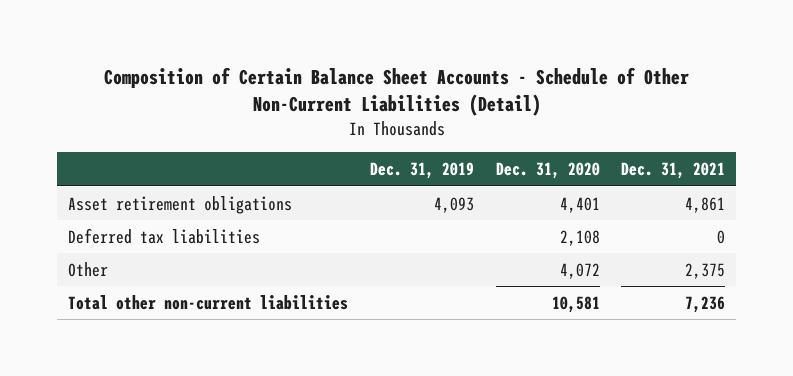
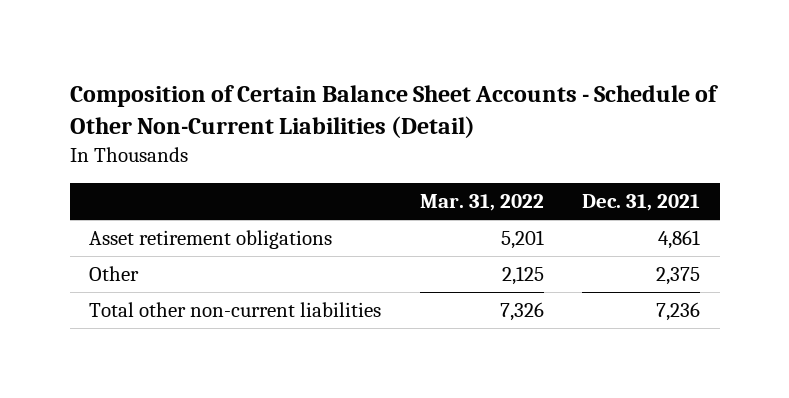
- | Dec. 31, 2019 | Dec. 31, 2020 | Dec. 31, 2021
+ | Mar. 31, 2022 | Dec. 31, 2021
- Deferred tax liabilities | | 2,108 | 0

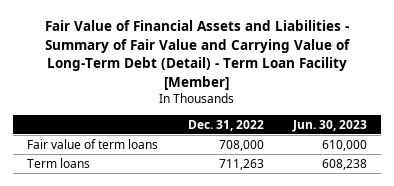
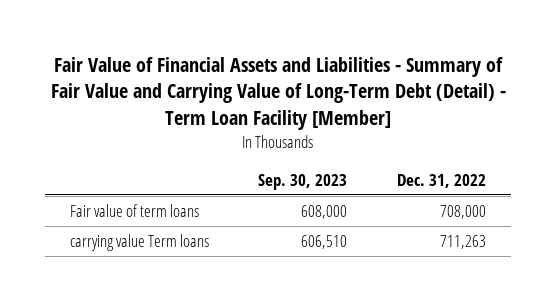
- | Dec. 31, 2022 | Jun. 30, 2023
+ | Sep. 30, 2023 | Dec. 31, 2022
- Term loans | 711,263 | 608,238
+ carrying value Term loans | 606,510 | 711,263

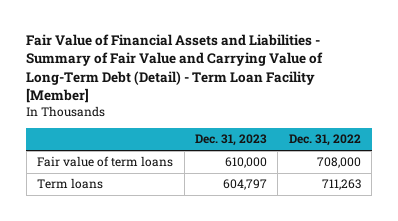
- | Sep. 30, 2023 | Dec. 31, 2022
+ | Dec. 31, 2023 | Dec. 31, 2022
- carrying value Term loans | 606,510 | 711,263
+ Term loans | 604,797 | 711,263

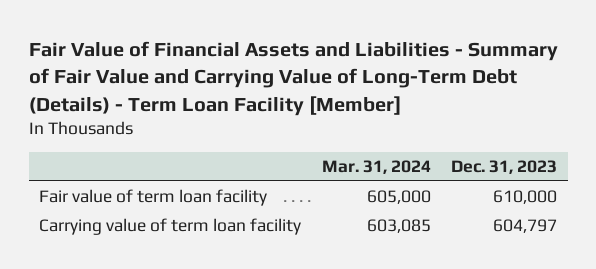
- Fair Value of Financial Assets and Liabilities - Summary of Fair Value and Carrying Value of Long-Term Debt (Detail) - Term Loan Facility [Member]
+ Fair Value of Financial Assets and Liabilities - Summary of Fair Value and Carrying Value of Long-Term Debt (Details) - Term Loan Facility [Member]
- | Dec. 31, 2023 | Dec. 31, 2022
+ | Mar. 31, 2024 | Dec. 31, 2023
- Fair value of term loans | 610,000 | 708,000
- Term loans | 604,797 | 711,263
+ Fair value of term loan facility | 605,000 | 610,000
+ Carrying value of term loan facility | 603,085 | 604,797

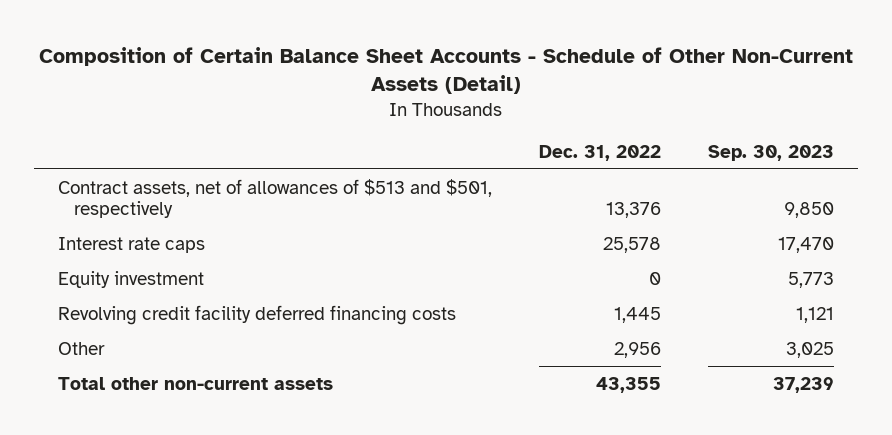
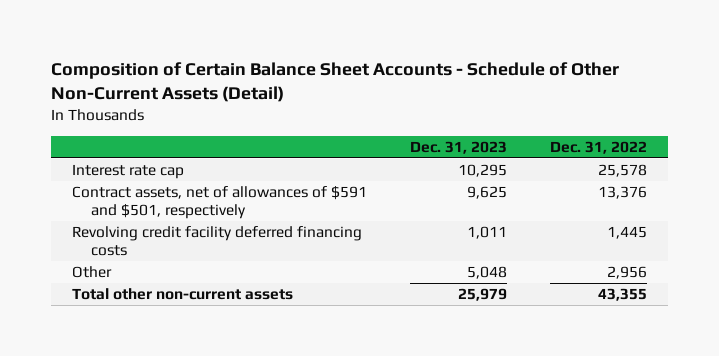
- | Dec. 31, 2022 | Sep. 30, 2023
+ | Dec. 31, 2023 | Dec. 31, 2022
- Contract assets, net of allowances of $513 and $501, respectively | 13,376 | 9,850
- Interest rate caps | 25,578 | 17,470
- Equity investment | 0 | 5,773
+ Interest rate cap | 10,295 | 25,578
+ Contract assets, net of allowances of $591 and $501, respectively | 9,625 | 13,376

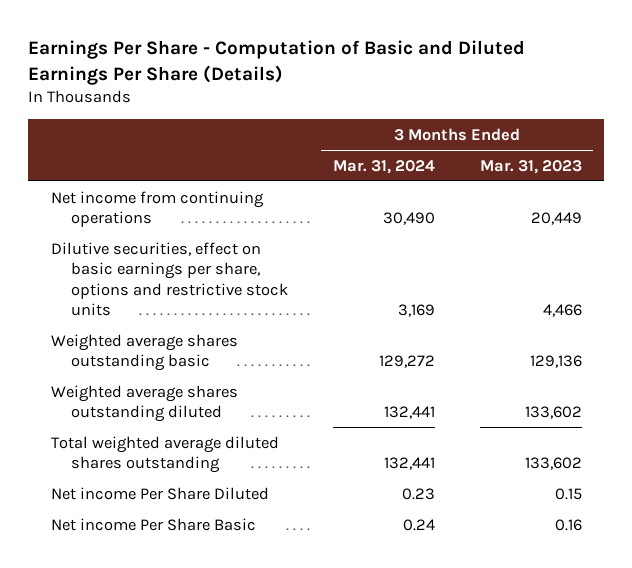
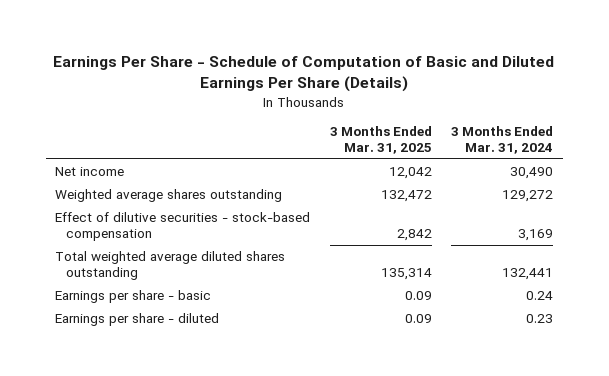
- Earnings Per Share - Computation of Basic and Diluted Earnings Per Share (Details)
+ Earnings Per Share - Schedule of Computation of Basic and Diluted Earnings Per Share (Details)
- | 3 Months Ended Mar. 31, 2024 | 3 Months Ended Mar. 31, 2023
+ | 3 Months Ended Mar. 31, 2025 | 3 Months Ended Mar. 31, 2024
- Net income from continuing operations | 30,490 | 20,449
- Dilutive securities, effect on basic earnings per share, options and restrictive stock units | 3,169 | 4,466
- Weighted average shares outstanding basic | 129,272 | 129,136
- Weighted average shares outstanding diluted | 132,441 | 133,602
+ Net income | 12,042 | 30,490
+ Weighted average shares outstanding | 132,472 | 129,272
+ Effect of dilutive securities - stock-based compensation | 2,842 | 3,169
- Net income Per Share Diluted | 0.23 | 0.15
- Net income Per Share Basic | 0.24 | 0.16
+ Earnings per share - basic | 0.09 | 0.24
+ Earnings per share - diluted | 0.09 | 0.23

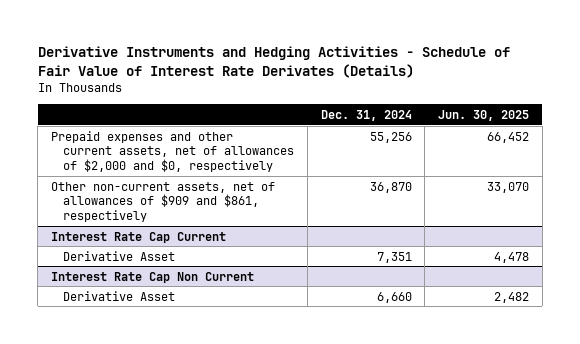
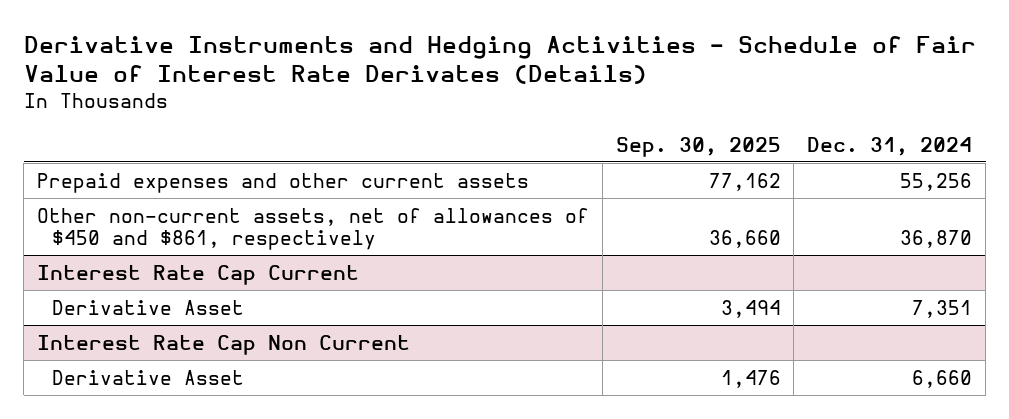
- | Dec. 31, 2024 | Jun. 30, 2025
+ | Sep. 30, 2025 | Dec. 31, 2024
- Prepaid expenses and other current assets, net of allowances of $2,000 and $0, respectively | 55,256 | 66,452
- Other non-current assets, net of allowances of $909 and $861, respectively | 36,870 | 33,070
+ Prepaid expenses and other current assets | 77,162 | 55,256
+ Other non-current assets, net of allowances of $450 and $861, respectively | 36,660 | 36,870

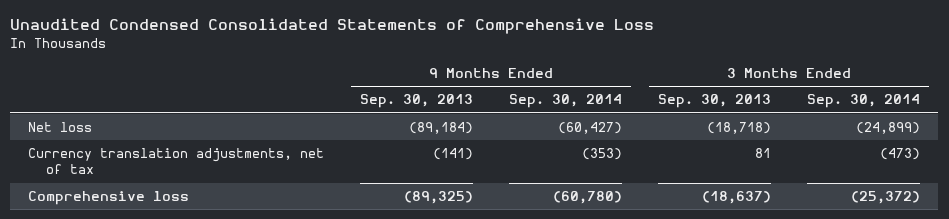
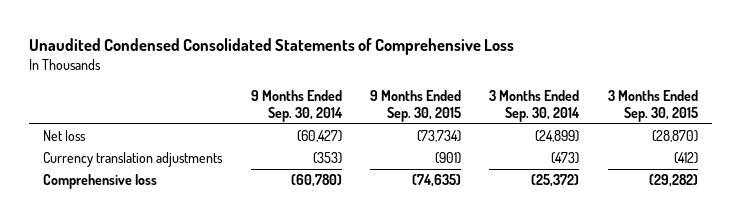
- | 9 Months Ended Sep. 30, 2013 | 9 Months Ended Sep. 30, 2014 | 3 Months Ended Sep. 30, 2013 | 3 Months Ended Sep. 30, 2014
+ | 9 Months Ended Sep. 30, 2014 | 9 Months Ended Sep. 30, 2015 | 3 Months Ended Sep. 30, 2014 | 3 Months Ended Sep. 30, 2015
- Currency translation adjustments, net of tax | (141) | (353) | 81 | (473)
+ Currency translation adjustments | (353) | (901) | (473) | (412)

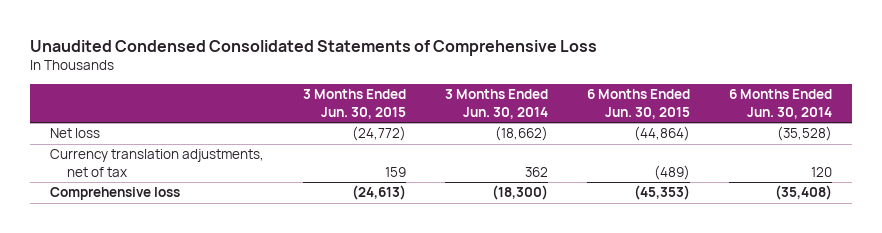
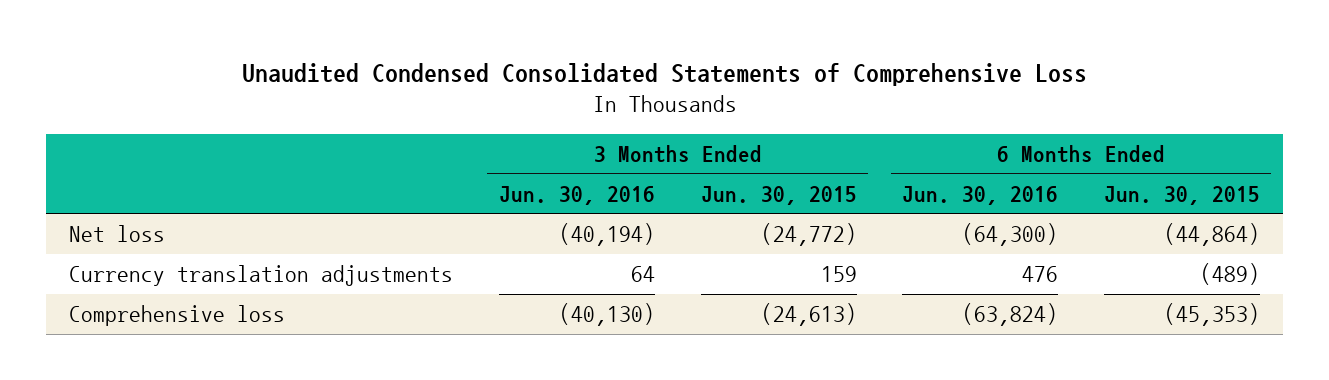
- | 3 Months Ended Jun. 30, 2015 | 3 Months Ended Jun. 30, 2014 | 6 Months Ended Jun. 30, 2015 | 6 Months Ended Jun. 30, 2014
+ | 3 Months Ended Jun. 30, 2016 | 3 Months Ended Jun. 30, 2015 | 6 Months Ended Jun. 30, 2016 | 6 Months Ended Jun. 30, 2015
- Currency translation adjustments, net of tax | 159 | 362 | (489) | 120
+ Currency translation adjustments | 64 | 159 | 476 | (489)

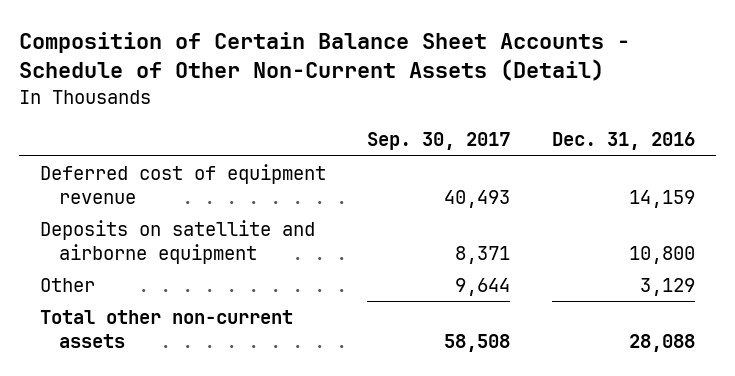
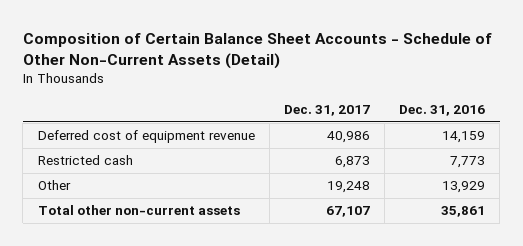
- | Sep. 30, 2017 | Dec. 31, 2016
+ | Dec. 31, 2017 | Dec. 31, 2016
- Deposits on satellite and airborne equipment | 8,371 | 10,800
- Other | 9,644 | 3,129
- Total other non-current assets | 58,508 | 28,088
+ Restricted cash | 6,873 | 7,773
+ Other | 19,248 | 13,929
+ Total other non-current assets | 67,107 | 35,861

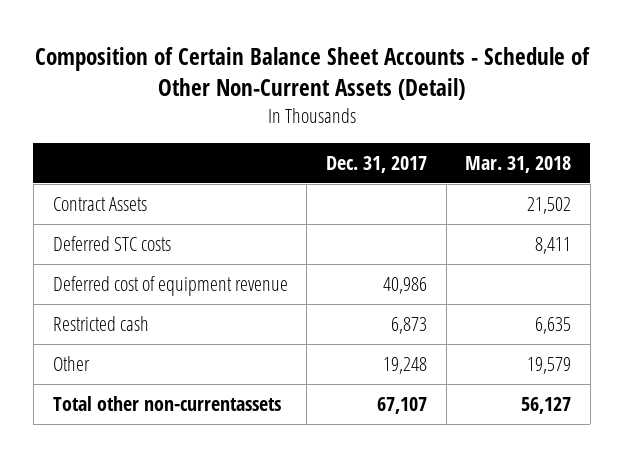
- | Dec. 31, 2017 | Dec. 31, 2016
+ | Dec. 31, 2017 | Mar. 31, 2018
+ Contract Assets | | 21,502
+ Deferred STC costs | | 8,411
- Total other non-current assets | 67,107 | 35,861
+ Total other non-currentassets | 67,107 | 56,127

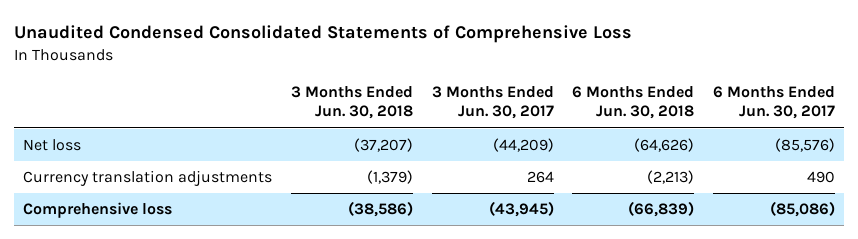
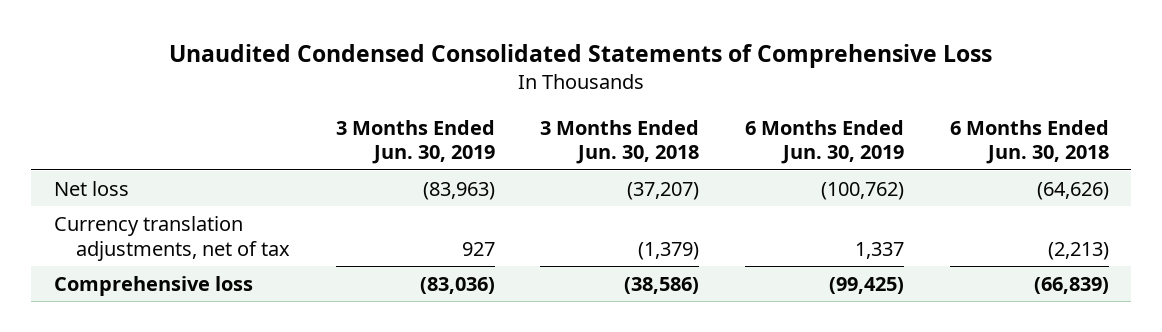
- | 3 Months Ended Jun. 30, 2018 | 3 Months Ended Jun. 30, 2017 | 6 Months Ended Jun. 30, 2018 | 6 Months Ended Jun. 30, 2017
+ | 3 Months Ended Jun. 30, 2019 | 3 Months Ended Jun. 30, 2018 | 6 Months Ended Jun. 30, 2019 | 6 Months Ended Jun. 30, 2018
- Currency translation adjustments | (1,379) | 264 | (2,213) | 490
+ Currency translation adjustments, net of tax | 927 | (1,379) | 1,337 | (2,213)

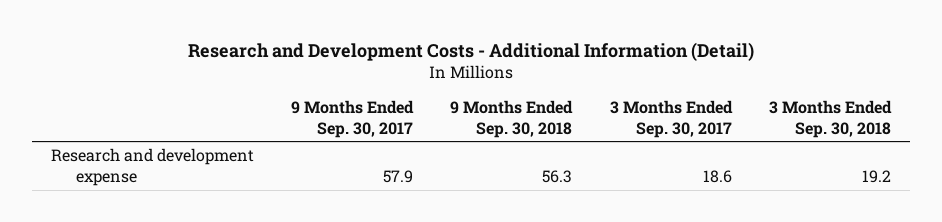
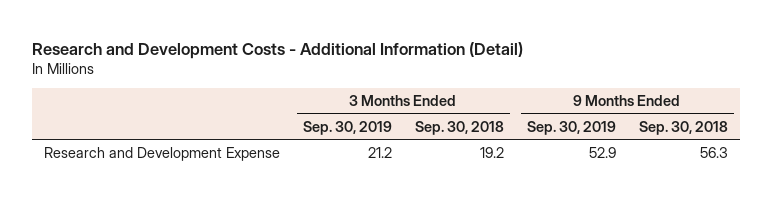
- | 9 Months Ended Sep. 30, 2017 | 9 Months Ended Sep. 30, 2018 | 3 Months Ended Sep. 30, 2017 | 3 Months Ended Sep. 30, 2018
+ | 3 Months Ended Sep. 30, 2019 | 3 Months Ended Sep. 30, 2018 | 9 Months Ended Sep. 30, 2019 | 9 Months Ended Sep. 30, 2018
- Research and development expense | 57.9 | 56.3 | 18.6 | 19.2
+ Research and Development Expense | 21.2 | 19.2 | 52.9 | 56.3

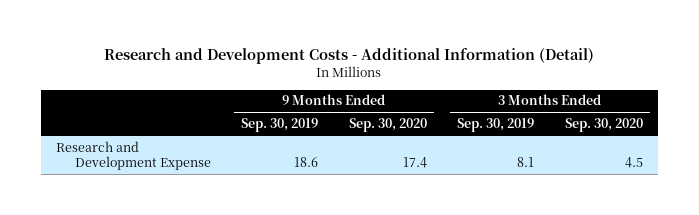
- | 3 Months Ended Sep. 30, 2019 | 3 Months Ended Sep. 30, 2018 | 9 Months Ended Sep. 30, 2019 | 9 Months Ended Sep. 30, 2018
+ | 9 Months Ended Sep. 30, 2019 | 9 Months Ended Sep. 30, 2020 | 3 Months Ended Sep. 30, 2019 | 3 Months Ended Sep. 30, 2020
- Research and Development Expense | 21.2 | 19.2 | 52.9 | 56.3
+ Research and Development Expense | 18.6 | 17.4 | 8.1 | 4.5

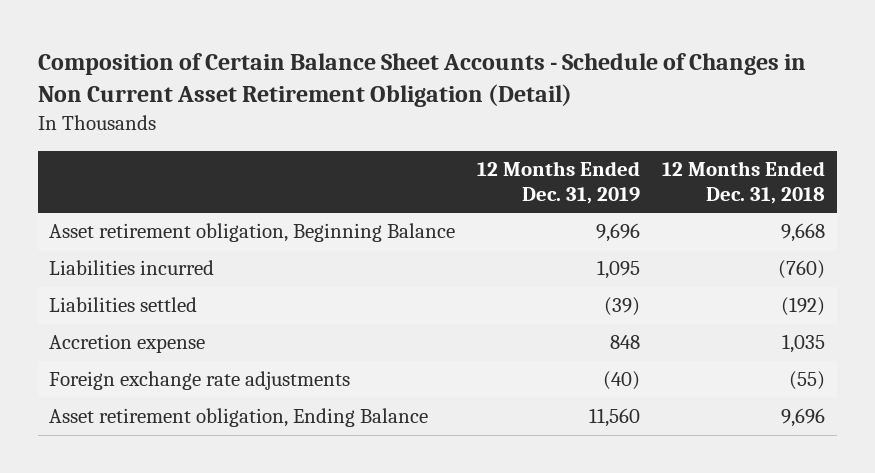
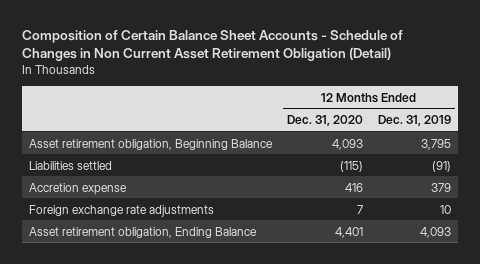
- | 12 Months Ended Dec. 31, 2019 | 12 Months Ended Dec. 31, 2018
+ | 12 Months Ended Dec. 31, 2020 | 12 Months Ended Dec. 31, 2019
- Asset retirement obligation, Beginning Balance | 9,696 | 9,668
- Liabilities incurred | 1,095 | (760)
- Liabilities settled | (39) | (192)
- Accretion expense | 848 | 1,035
- Foreign exchange rate adjustments | (40) | (55)
- Asset retirement obligation, Ending Balance | 11,560 | 9,696
+ Asset retirement obligation, Beginning Balance | 4,093 | 3,795
+ Liabilities settled | (115) | (91)
+ Accretion expense | 416 | 379
+ Foreign exchange rate adjustments | 7 | 10
+ Asset retirement obligation, Ending Balance | 4,401 | 4,093

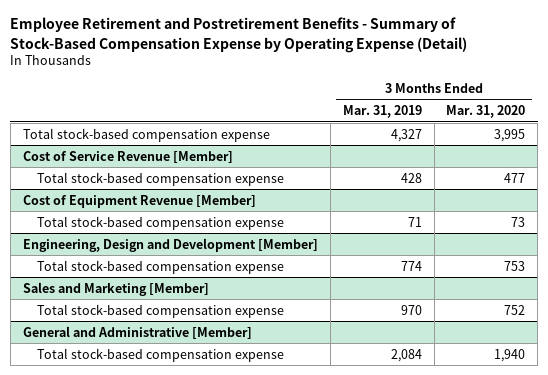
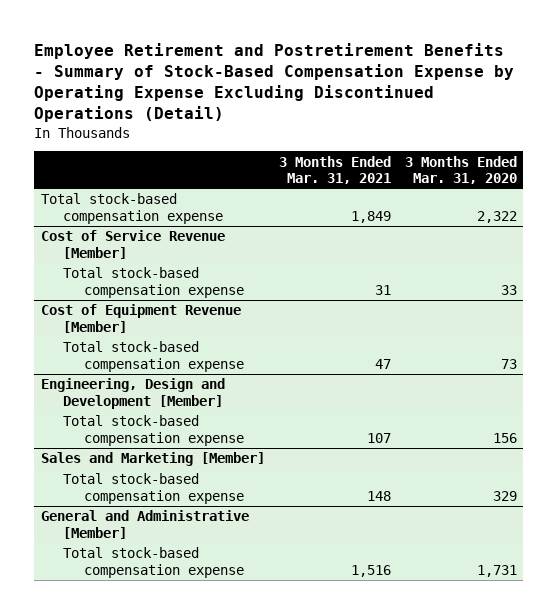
- Employee Retirement and Postretirement Benefits - Summary of Stock-Based Compensation Expense by Operating Expense (Detail)
+ Employee Retirement and Postretirement Benefits - Summary of Stock-Based Compensation Expense by Operating Expense Excluding Discontinued Operations (Detail)
- | 3 Months Ended Mar. 31, 2019 | 3 Months Ended Mar. 31, 2020
+ | 3 Months Ended Mar. 31, 2021 | 3 Months Ended Mar. 31, 2020
- Total stock-based compensation expense | 4,327 | 3,995
+ Total stock-based compensation expense | 1,849 | 2,322
@ Cost of Service Revenue [Member]
- Total stock-based compensation expense | 428 | 477
+ Total stock-based compensation expense | 31 | 33
@ Engineering, Design and Development [Member]
- Total stock-based compensation expense | 774 | 753
+ Total stock-based compensation expense | 107 | 156
@ Sales and Marketing [Member]
- Total stock-based compensation expense | 970 | 752
+ Total stock-based compensation expense | 148 | 329
@ General and Administrative [Member]
- Total stock-based compensation expense | 2,084 | 1,940
+ Total stock-based compensation expense | 1,516 | 1,731

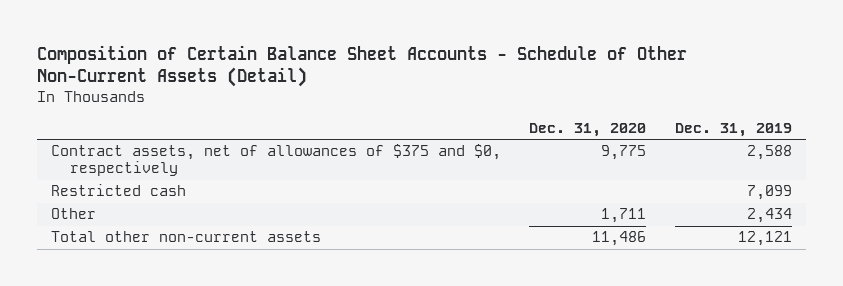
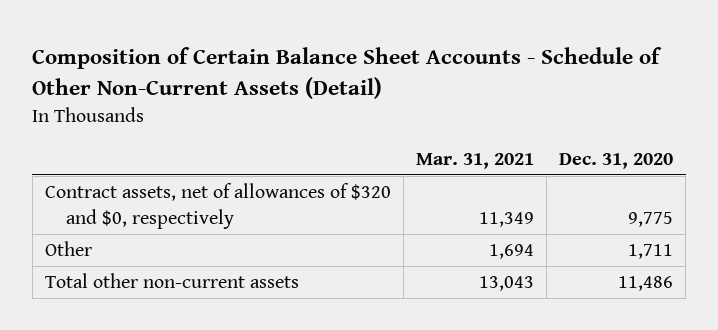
- | Dec. 31, 2020 | Dec. 31, 2019
+ | Mar. 31, 2021 | Dec. 31, 2020
- Contract assets, net of allowances of $375 and $0, respectively | 9,775 | 2,588
- Restricted cash | | 7,099
+ Contract assets, net of allowances of $320 and $0, respectively | 11,349 | 9,775

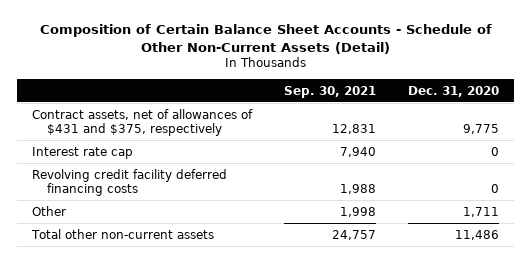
- | Mar. 31, 2021 | Dec. 31, 2020
+ | Sep. 30, 2021 | Dec. 31, 2020
- Contract assets, net of allowances of $320 and $0, respectively | 11,349 | 9,775
+ Contract assets, net of allowances of $431 and $375, respectively | 12,831 | 9,775
+ Interest rate cap | 7,940 | 0
+ Revolving credit facility deferred financing costs | 1,988 | 0

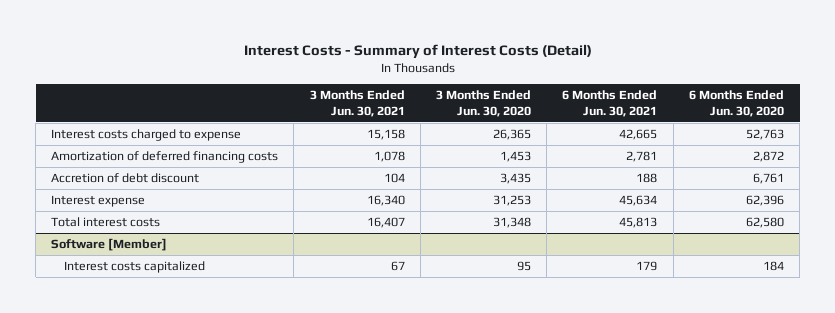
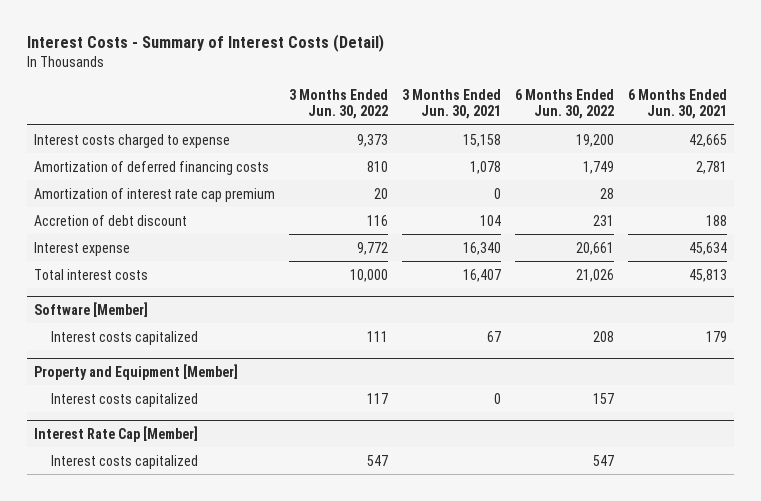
- | 3 Months Ended Jun. 30, 2021 | 3 Months Ended Jun. 30, 2020 | 6 Months Ended Jun. 30, 2021 | 6 Months Ended Jun. 30, 2020
+ | 3 Months Ended Jun. 30, 2022 | 3 Months Ended Jun. 30, 2021 | 6 Months Ended Jun. 30, 2022 | 6 Months Ended Jun. 30, 2021
+ Amortization of interest rate cap premium | 20 | 0 | 28 |
+ Property and Equipment [Member]
+ Interest costs capitalized | 117 | 0 | 157 |
+ Interest Rate Cap [Member]
+ Interest costs capitalized | 547 | | 547 |

